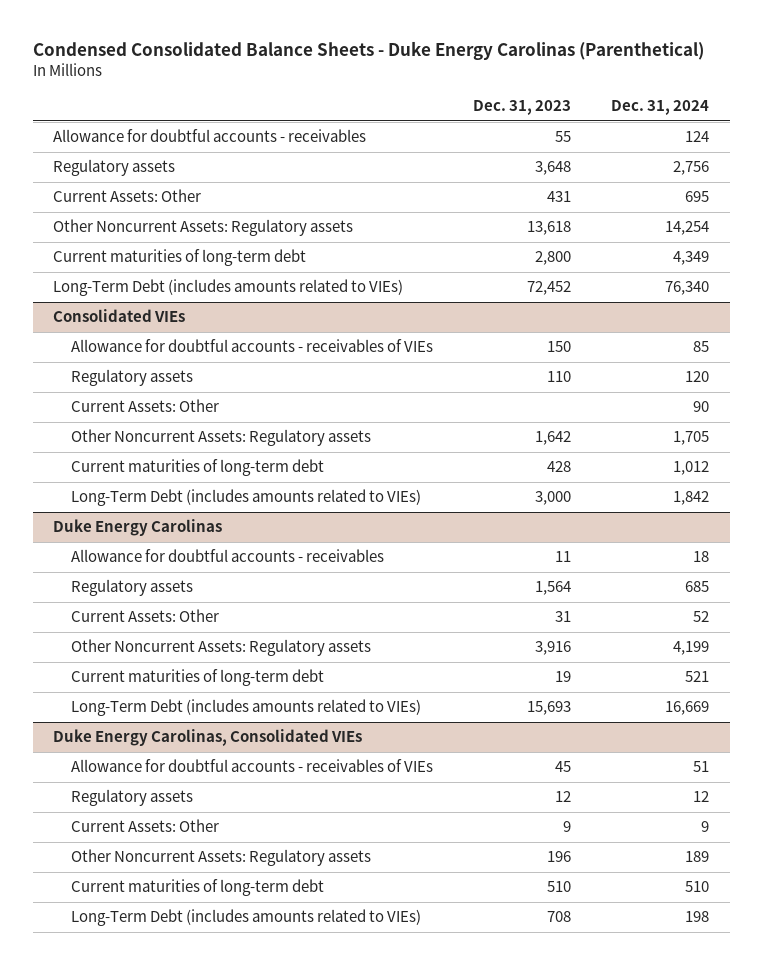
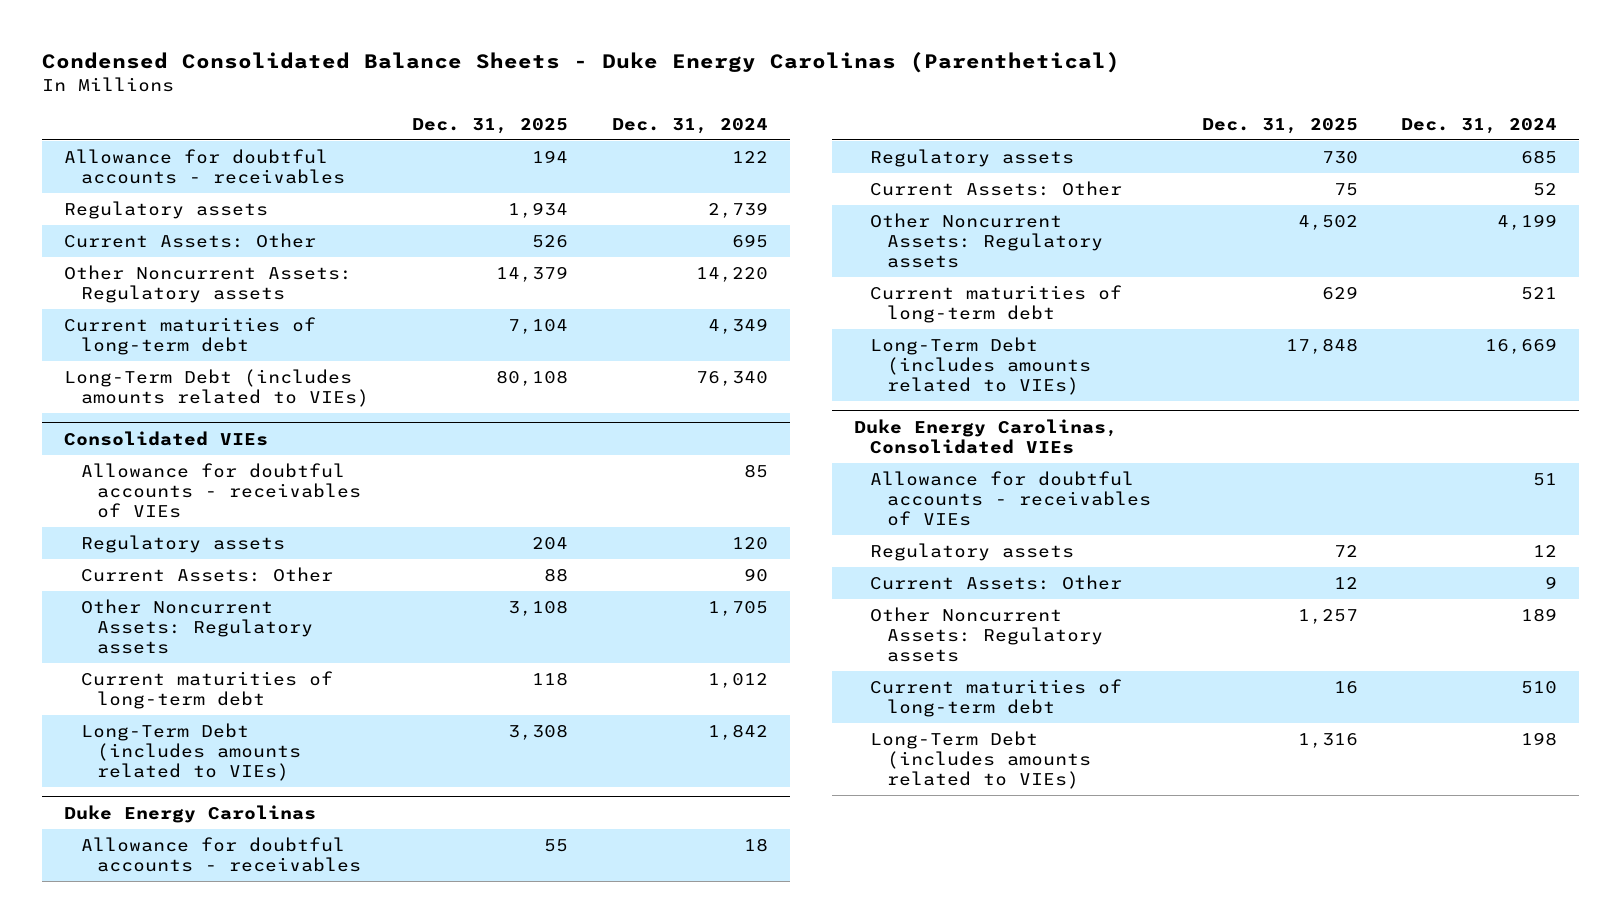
- | Dec. 31, 2023 | Dec. 31, 2024
+ | Dec. 31, 2025 | Dec. 31, 2024
- Allowance for doubtful accounts - receivables | 55 | 124
- Regulatory assets | 3,648 | 2,756
+ Allowance for doubtful accounts - receivables | 194 | 122
+ Regulatory assets | 1,934 | 2,739
- Other Noncurrent Assets: Regulatory assets | 13,618 | 14,254
+ Other Noncurrent Assets: Regulatory assets | 14,379 | 14,220

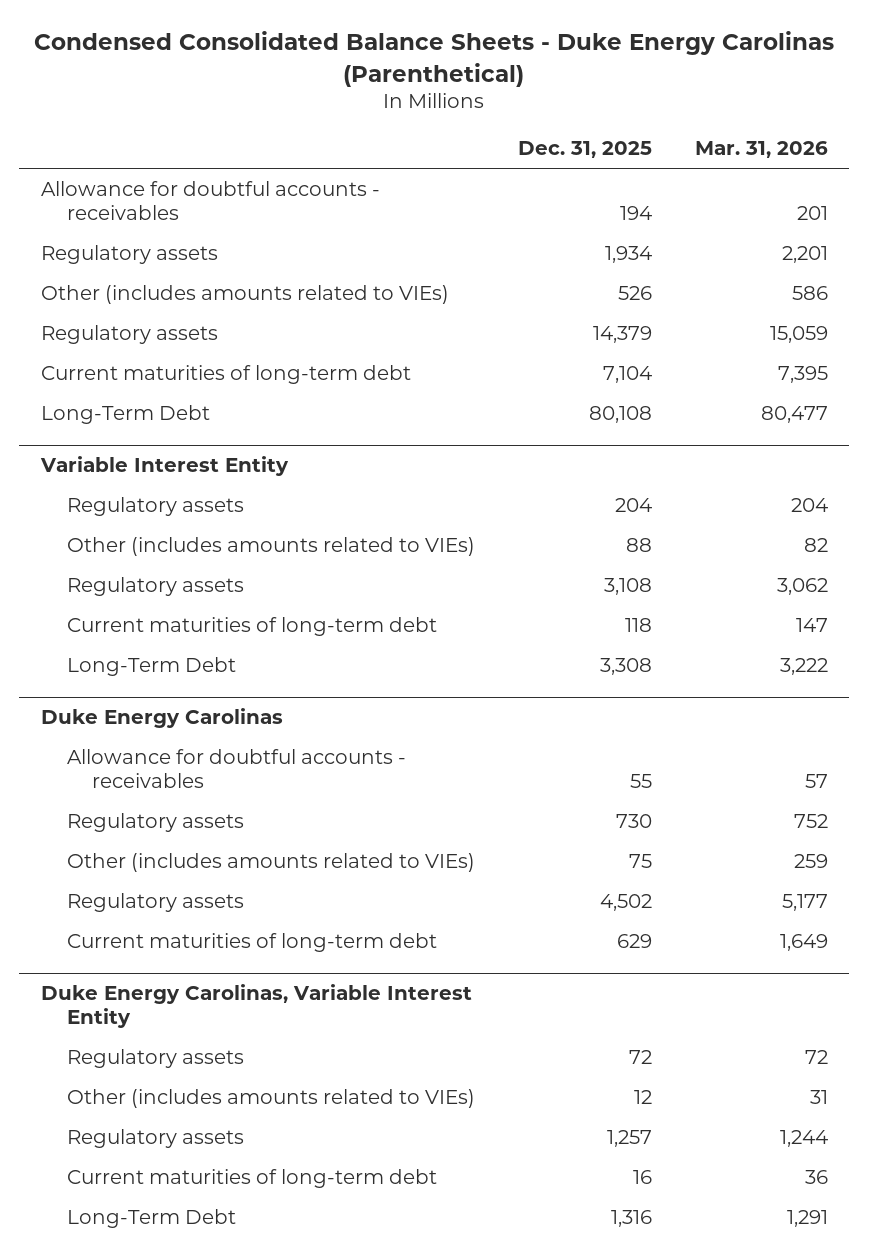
- | Dec. 31, 2025 | Dec. 31, 2024
+ | Dec. 31, 2025 | Mar. 31, 2026
- Current Assets: Other | 526 | 695
- Other Noncurrent Assets: Regulatory assets | 14,379 | 14,220
+ Other (includes amounts related to VIEs) | 526 | 586
+ Regulatory assets | 14,379 | 15,059
- Long-Term Debt (includes amounts related to VIEs) | 80,108 | 76,340
- Consolidated VIEs
- Allowance for doubtful accounts - receivables of VIEs | | 85
+ Long-Term Debt | 80,108 | 80,477
+ Variable Interest Entity
- Current Assets: Other | 88 | 90
- Other Noncurrent Assets: Regulatory assets | 3,108 | 1,705
+ Other (includes amounts related to VIEs) | 88 | 82
+ Regulatory assets | 3,108 | 3,062
- Long-Term Debt (includes amounts related to VIEs) | 3,308 | 1,842
+ Long-Term Debt | 3,308 | 3,222
@ Duke Energy Carolinas
- Current Assets: Other | 75 | 52
- Other Noncurrent Assets: Regulatory assets | 4,502 | 4,199
+ Other (includes amounts related to VIEs) | 75 | 259
+ Regulatory assets | 4,502 | 5,177
- Long-Term Debt (includes amounts related to VIEs) | 17,848 | 16,669
- Duke Energy Carolinas, Consolidated VIEs
- Allowance for doubtful accounts - receivables of VIEs | | 51
+ Duke Energy Carolinas, Variable Interest Entity
- Current Assets: Other | 12 | 9
- Other Noncurrent Assets: Regulatory assets | 1,257 | 189
+ Other (includes amounts related to VIEs) | 12 | 31
+ Regulatory assets | 1,257 | 1,244
- Long-Term Debt (includes amounts related to VIEs) | 1,316 | 198
+ Long-Term Debt | 1,316 | 1,291

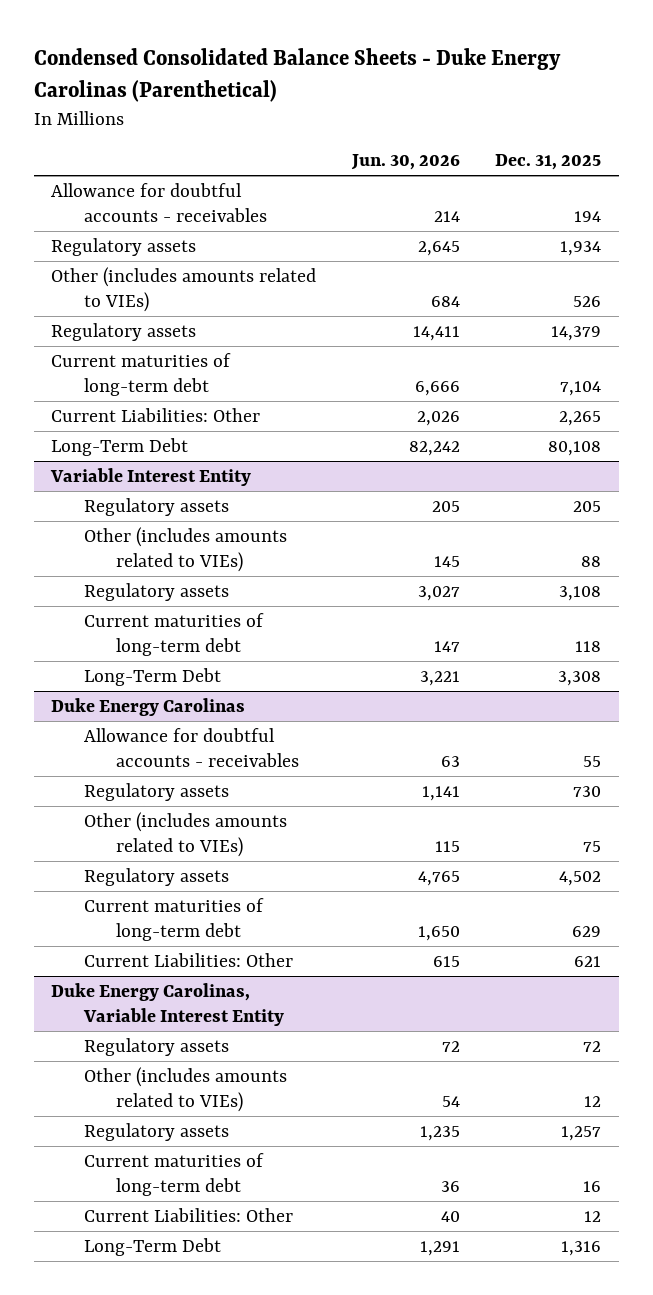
- | Dec. 31, 2025 | Mar. 31, 2026
+ | Jun. 30, 2026 | Dec. 31, 2025
+ Current Liabilities: Other | 2,026 | 2,265
@ Variable Interest Entity
- Regulatory assets | 204 | 204
+ Regulatory assets | 205 | 205
@ Duke Energy Carolinas
+ Current Liabilities: Other | 615 | 621
@ Duke Energy Carolinas, Variable Interest Entity
+ Current Liabilities: Other | 40 | 12

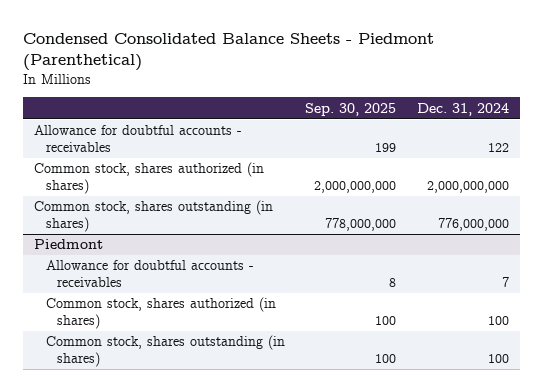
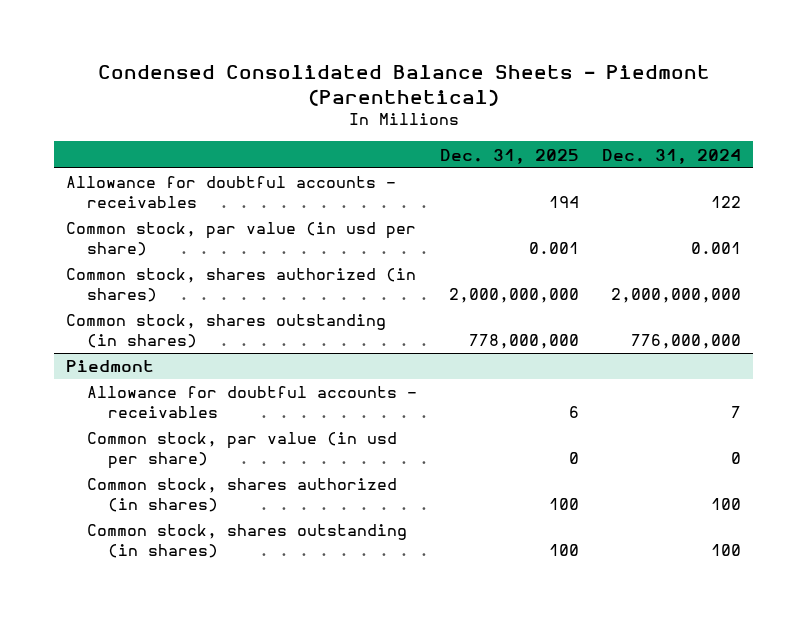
- | Sep. 30, 2025 | Dec. 31, 2024
+ | Dec. 31, 2025 | Dec. 31, 2024
+ Common stock, par value (in usd per share) | 0.001 | 0.001
@ Piedmont
+ Common stock, par value (in usd per share) | 0 | 0

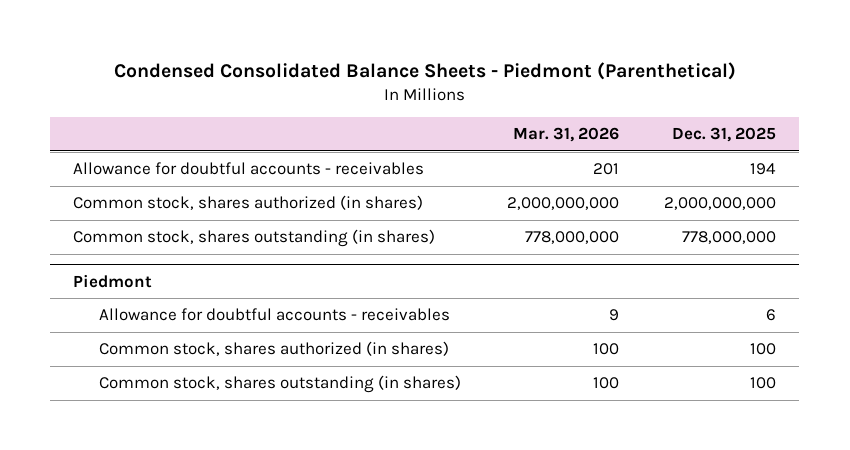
- | Dec. 31, 2025 | Dec. 31, 2024
+ | Mar. 31, 2026 | Dec. 31, 2025
- Common stock, par value (in usd per share) | 0.001 | 0.001
@ Piedmont
- Common stock, par value (in usd per share) | 0 | 0

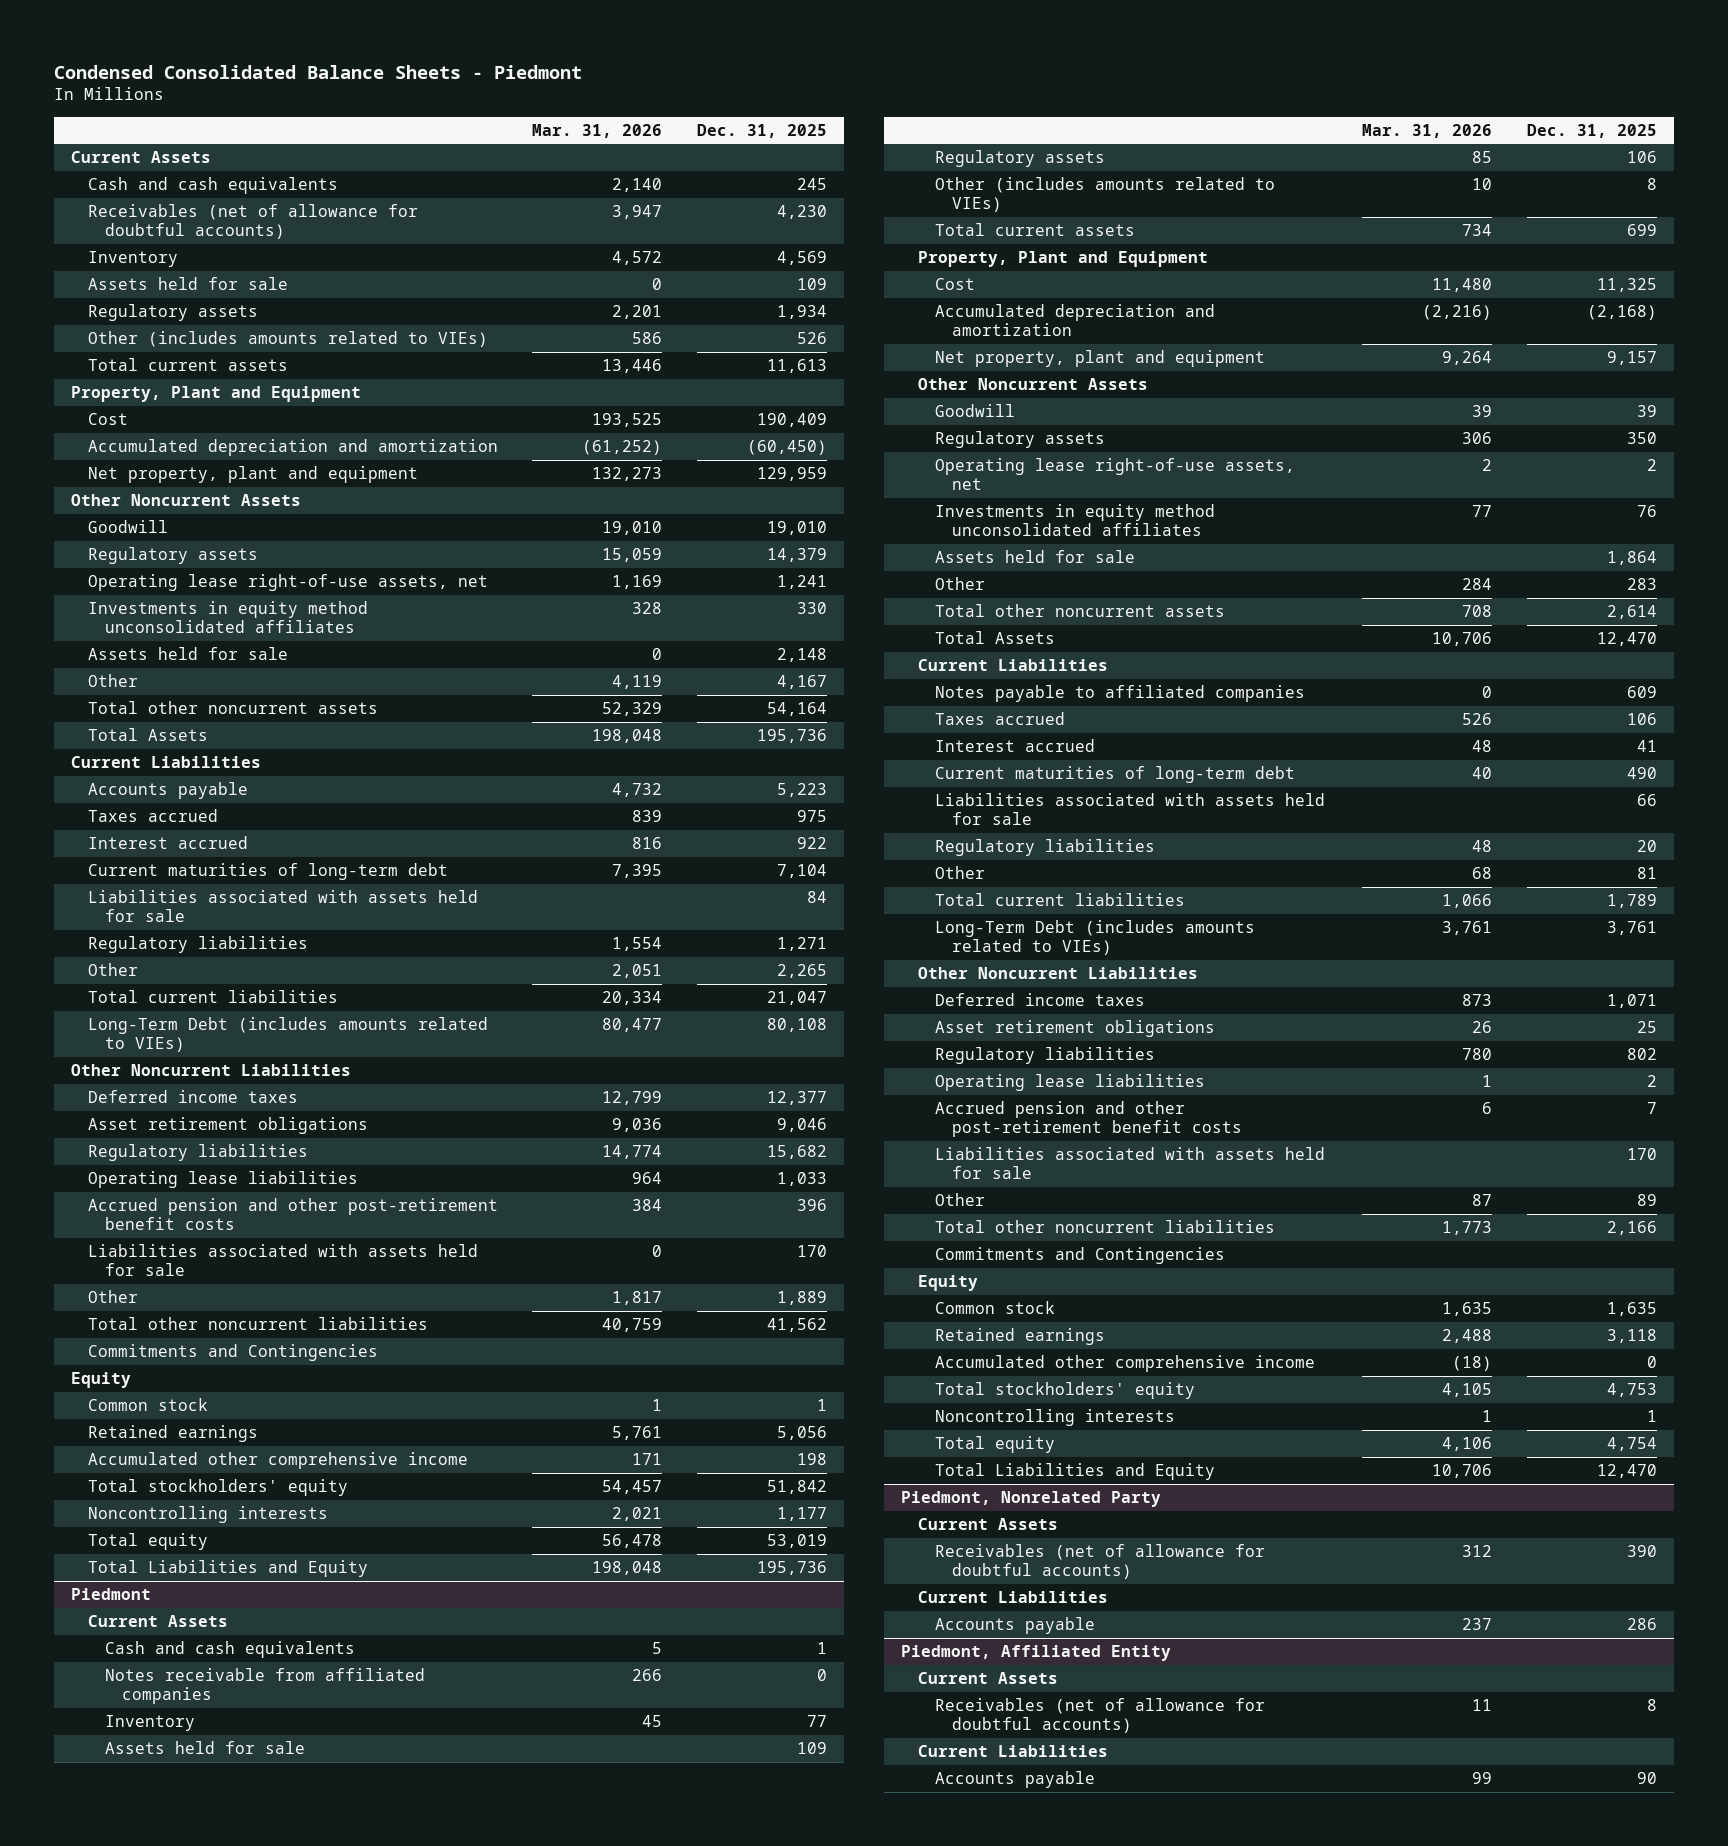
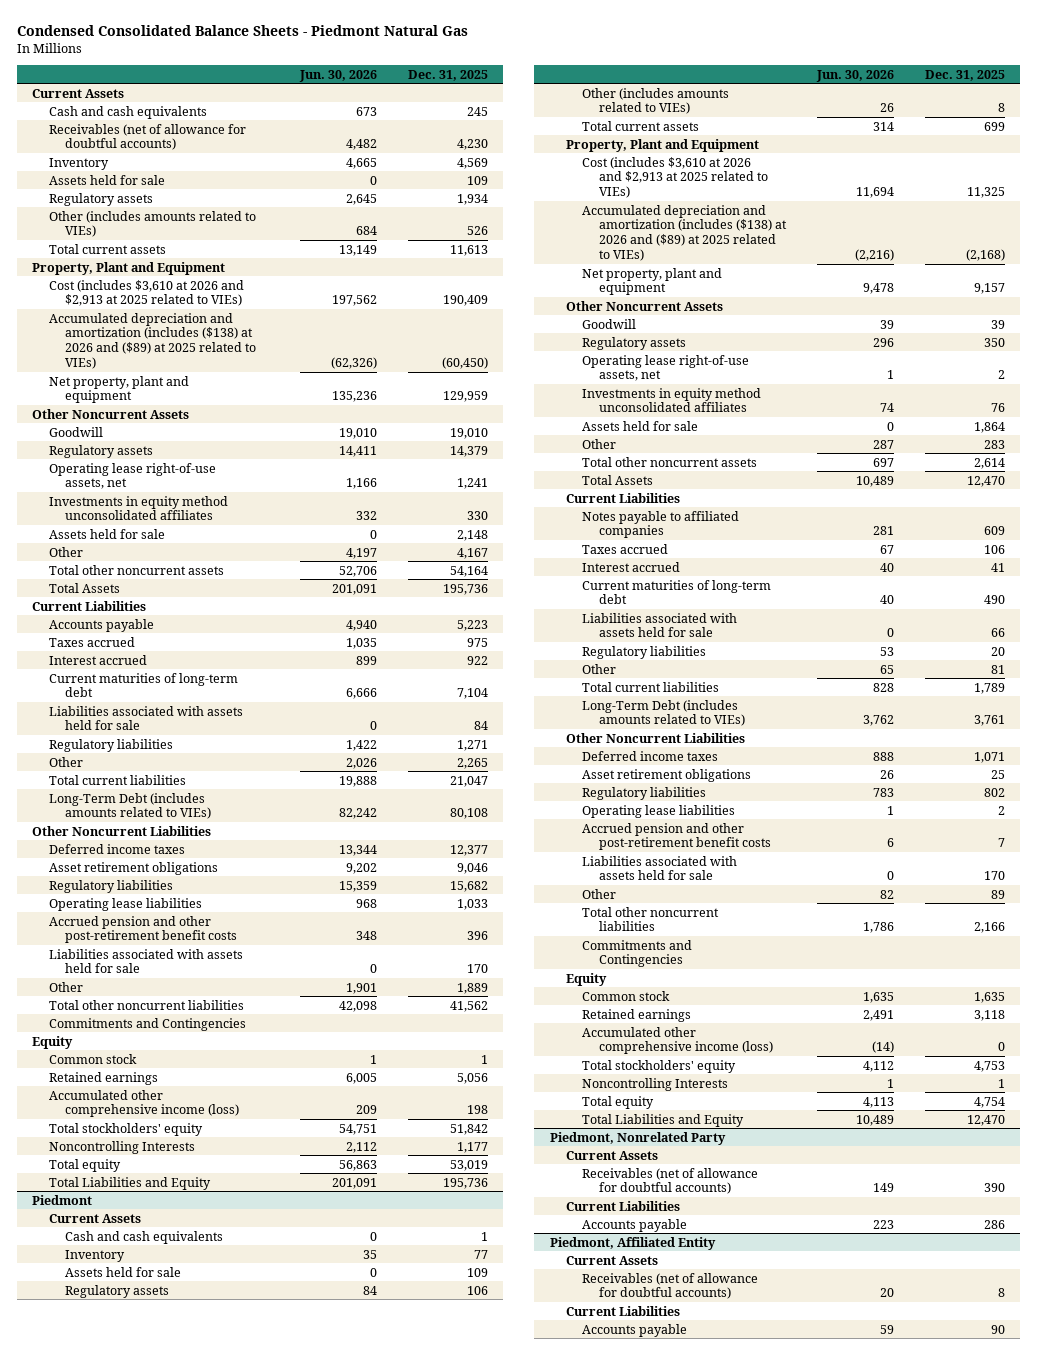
- Condensed Consolidated Balance Sheets - Piedmont
+ Condensed Consolidated Balance Sheets - Piedmont Natural Gas
- | Mar. 31, 2026 | Dec. 31, 2025
+ | Jun. 30, 2026 | Dec. 31, 2025
- Cost | 193,525 | 190,409
- Accumulated depreciation and amortization | (61,252) | (60,450)
+ Cost (includes $3,610 at 2026 and $2,913 at 2025 related to VIEs) | 197,562 | 190,409
+ Accumulated depreciation and amortization (includes ($138) at 2026 and ($89) at 2025 related to VIEs) | (62,326) | (60,450)
- Accumulated other comprehensive income | 171 | 198
+ Accumulated other comprehensive income (loss) | 209 | 198
- Noncontrolling interests | 2,021 | 1,177
+ Noncontrolling Interests | 2,112 | 1,177
@ Piedmont
- Notes receivable from affiliated companies | 266 | 0
- Cost | 11,480 | 11,325
- Accumulated depreciation and amortization | (2,216) | (2,168)
+ Cost (includes $3,610 at 2026 and $2,913 at 2025 related to VIEs) | 11,694 | 11,325
+ Accumulated depreciation and amortization (includes ($138) at 2026 and ($89) at 2025 related to VIEs) | (2,216) | (2,168)
- Accumulated other comprehensive income | (18) | 0
+ Accumulated other comprehensive income (loss) | (14) | 0
- Noncontrolling interests | 1 | 1
+ Noncontrolling Interests | 1 | 1

